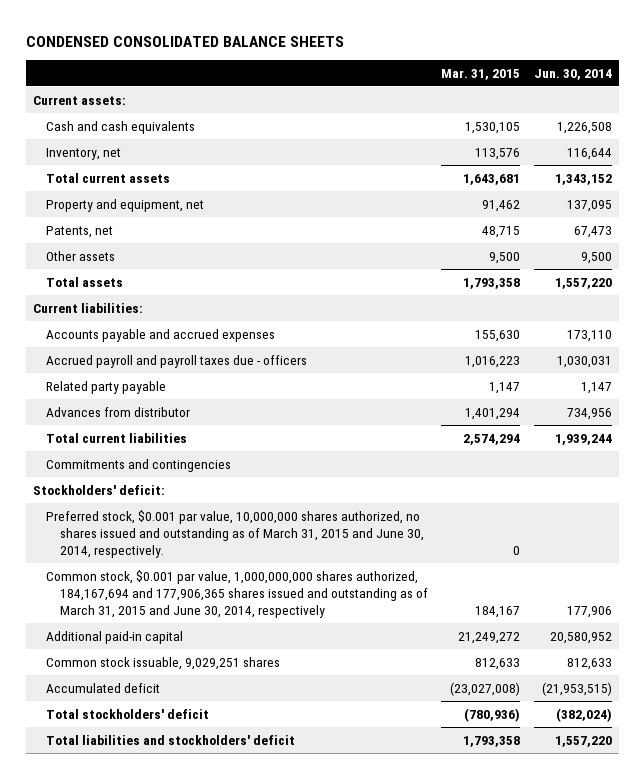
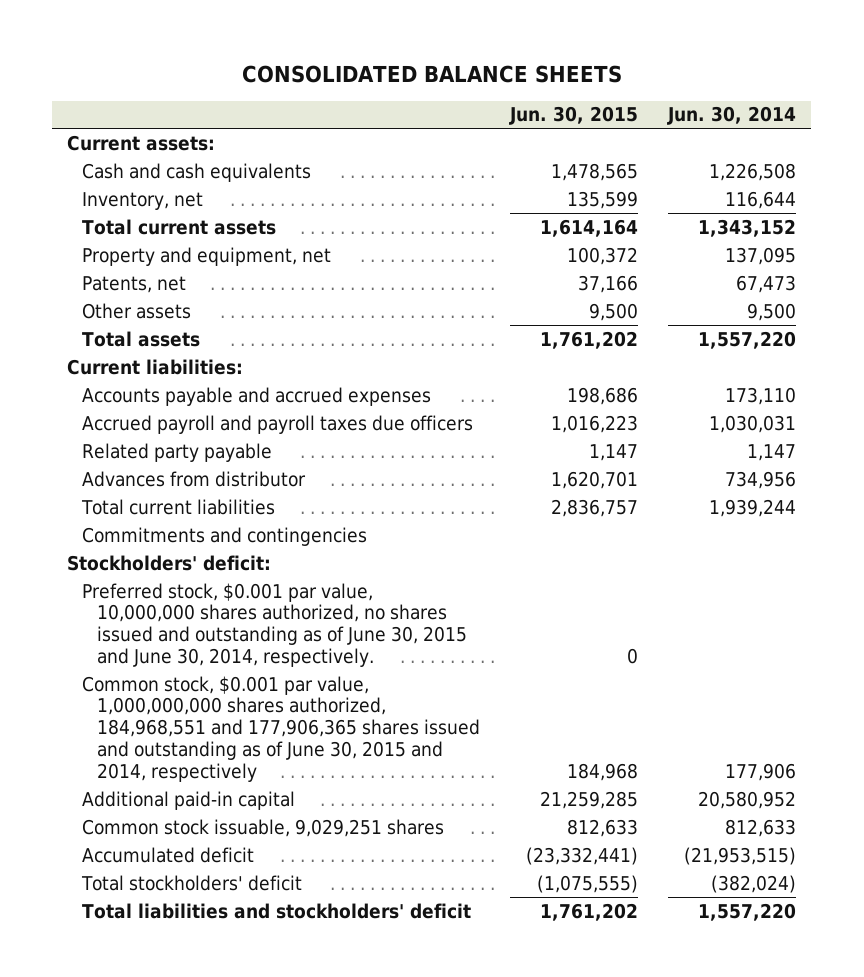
- CONDENSED CONSOLIDATED BALANCE SHEETS
+ CONSOLIDATED BALANCE SHEETS
- | Mar. 31, 2015 | Jun. 30, 2014
+ | Jun. 30, 2015 | Jun. 30, 2014
- Accrued payroll and payroll taxes due - officers | 1,016,223 | 1,030,031
+ Accrued payroll and payroll taxes due officers | 1,016,223 | 1,030,031
- Preferred stock, $0.001 par value, 10,000,000 shares authorized, no shares issued and outstanding as of March 31, 2015 and June 30, 2014, respectively. | 0 |
- Common stock, $0.001 par value, 1,000,000,000 shares authorized, 184,167,694 and 177,906,365 shares issued and outstanding as of March 31, 2015 and June 30, 2014, respectively | 184,167 | 177,906
+ Preferred stock, $0.001 par value, 10,000,000 shares authorized, no shares issued and outstanding as of June 30, 2015 and June 30, 2014, respectively. | 0 |
+ Common stock, $0.001 par value, 1,000,000,000 shares authorized, 184,968,551 and 177,906,365 shares issued and outstanding as of June 30, 2015 and 2014, respectively | 184,968 | 177,906

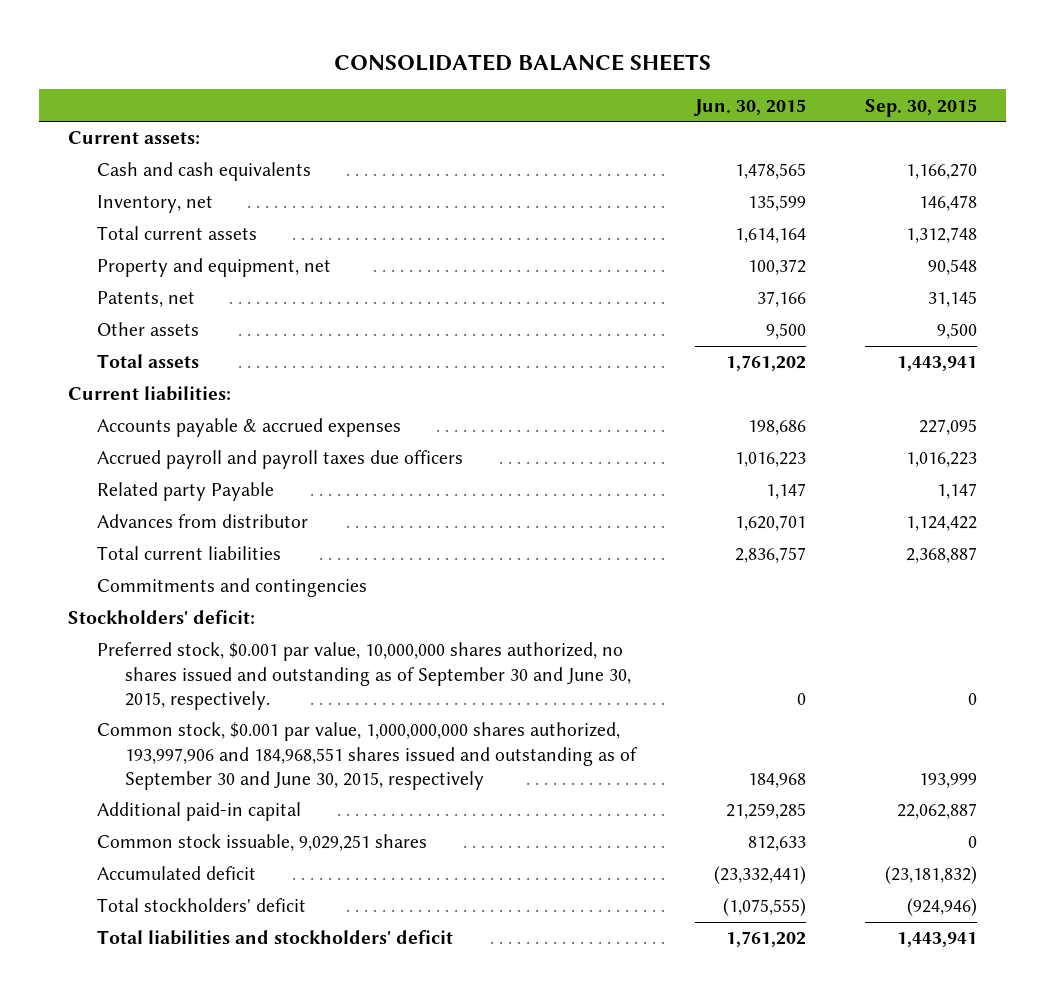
- | Jun. 30, 2015 | Jun. 30, 2014
+ | Jun. 30, 2015 | Sep. 30, 2015
- Accounts payable and accrued expenses | 198,686 | 173,110
+ Accounts payable & accrued expenses | 198,686 | 227,095
- Related party payable | 1,147 | 1,147
+ Related party Payable | 1,147 | 1,147
- Preferred stock, $0.001 par value, 10,000,000 shares authorized, no shares issued and outstanding as of June 30, 2015 and June 30, 2014, respectively. | 0 |
- Common stock, $0.001 par value, 1,000,000,000 shares authorized, 184,968,551 and 177,906,365 shares issued and outstanding as of June 30, 2015 and 2014, respectively | 184,968 | 177,906
+ Preferred stock, $0.001 par value, 10,000,000 shares authorized, no shares issued and outstanding as of September 30 and June 30, 2015, respectively. | 0 | 0
+ Common stock, $0.001 par value, 1,000,000,000 shares authorized, 193,997,906 and 184,968,551 shares issued and outstanding as of September 30 and June 30, 2015, respectively | 184,968 | 193,999

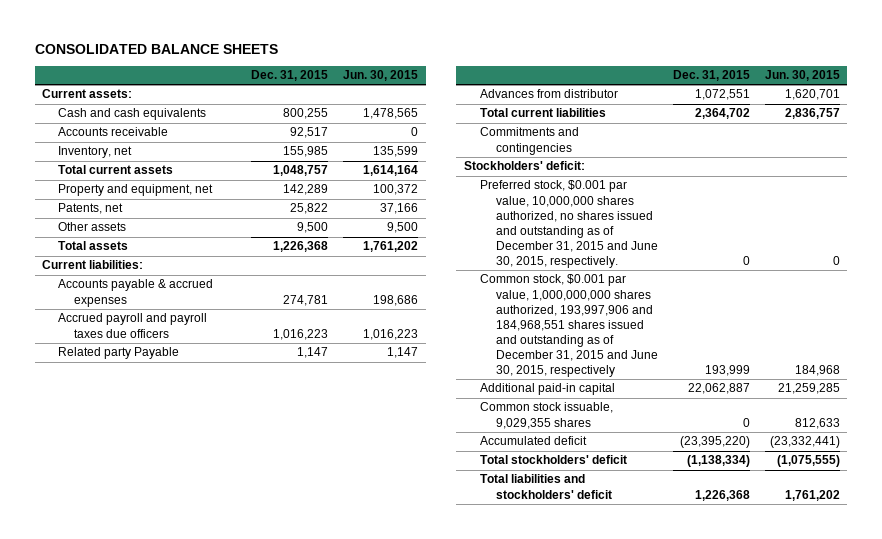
- | Jun. 30, 2015 | Sep. 30, 2015
+ | Dec. 31, 2015 | Jun. 30, 2015
+ Accounts receivable | 92,517 | 0
- Preferred stock, $0.001 par value, 10,000,000 shares authorized, no shares issued and outstanding as of September 30 and June 30, 2015, respectively. | 0 | 0
- Common stock, $0.001 par value, 1,000,000,000 shares authorized, 193,997,906 and 184,968,551 shares issued and outstanding as of September 30 and June 30, 2015, respectively | 184,968 | 193,999
+ Preferred stock, $0.001 par value, 10,000,000 shares authorized, no shares issued and outstanding as of December 31, 2015 and June 30, 2015, respectively. | 0 | 0
+ Common stock, $0.001 par value, 1,000,000,000 shares authorized, 193,997,906 and 184,968,551 shares issued and outstanding as of December 31, 2015 and June 30, 2015, respectively | 193,999 | 184,968
- Common stock issuable, 9,029,251 shares | 812,633 | 0
+ Common stock issuable, 9,029,355 shares | 0 | 812,633

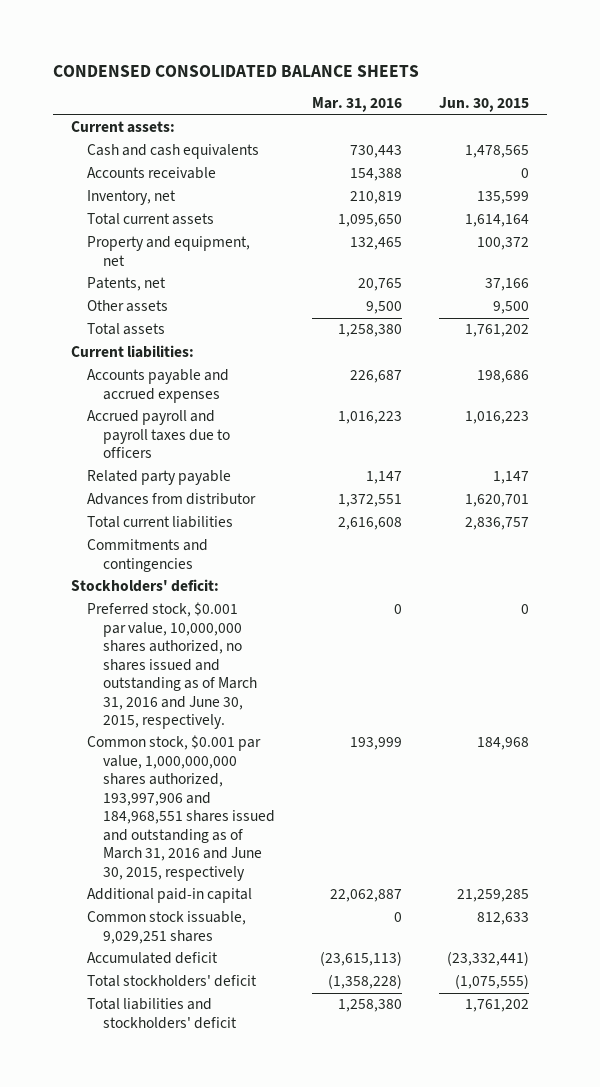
- CONSOLIDATED BALANCE SHEETS
+ CONDENSED CONSOLIDATED BALANCE SHEETS
- | Dec. 31, 2015 | Jun. 30, 2015
+ | Mar. 31, 2016 | Jun. 30, 2015
- Accounts payable & accrued expenses | 274,781 | 198,686
- Accrued payroll and payroll taxes due officers | 1,016,223 | 1,016,223
- Related party Payable | 1,147 | 1,147
+ Accounts payable and accrued expenses | 226,687 | 198,686
+ Accrued payroll and payroll taxes due to officers | 1,016,223 | 1,016,223
+ Related party payable | 1,147 | 1,147
- Preferred stock, $0.001 par value, 10,000,000 shares authorized, no shares issued and outstanding as of December 31, 2015 and June 30, 2015, respectively. | 0 | 0
- Common stock, $0.001 par value, 1,000,000,000 shares authorized, 193,997,906 and 184,968,551 shares issued and outstanding as of December 31, 2015 and June 30, 2015, respectively | 193,999 | 184,968
+ Preferred stock, $0.001 par value, 10,000,000 shares authorized, no shares issued and outstanding as of March 31, 2016 and June 30, 2015, respectively. | 0 | 0
+ Common stock, $0.001 par value, 1,000,000,000 shares authorized, 193,997,906 and 184,968,551 shares issued and outstanding as of March 31, 2016 and June 30, 2015, respectively | 193,999 | 184,968
- Common stock issuable, 9,029,355 shares | 0 | 812,633
+ Common stock issuable, 9,029,251 shares | 0 | 812,633

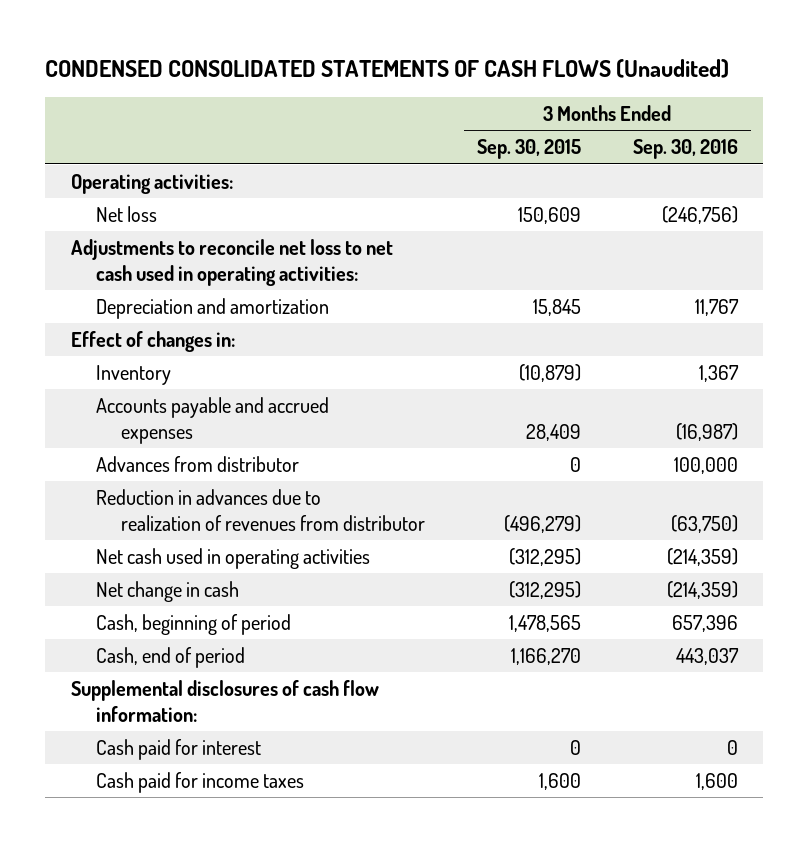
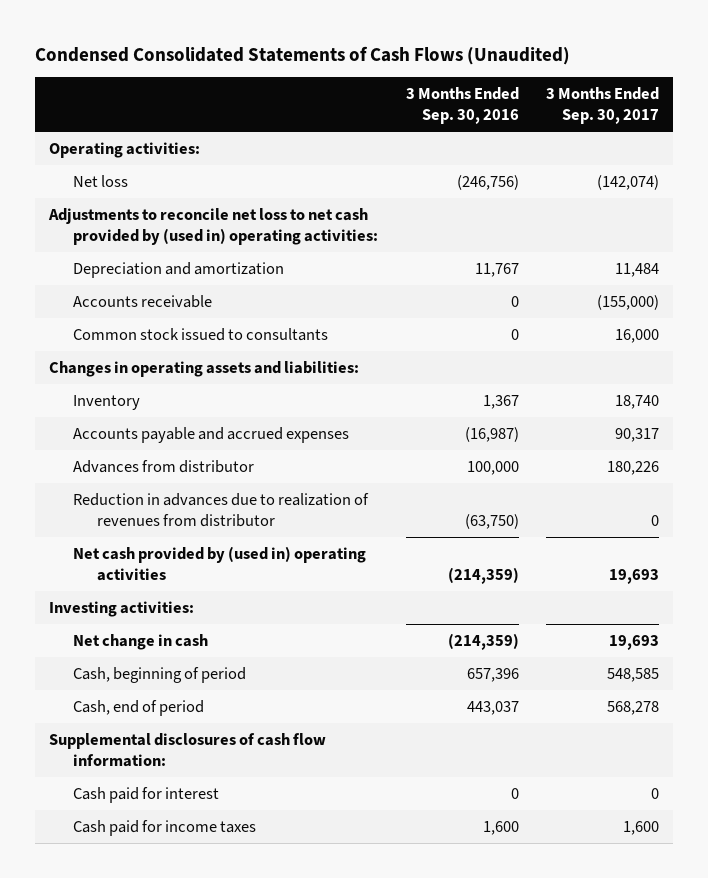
- CONDENSED CONSOLIDATED STATEMENTS OF CASH FLOWS (Unaudited)
+ Condensed Consolidated Statements of Cash Flows (Unaudited)
- | 3 Months Ended Sep. 30, 2015 | 3 Months Ended Sep. 30, 2016
+ | 3 Months Ended Sep. 30, 2016 | 3 Months Ended Sep. 30, 2017
- Adjustments to reconcile net loss to net cash used in operating activities:
+ Adjustments to reconcile net loss to net cash provided by (used in) operating activities:
- Effect of changes in:
+ Accounts receivable | 0 | (155,000)
+ Common stock issued to consultants | 0 | 16,000
+ Changes in operating assets and liabilities:
- Net cash used in operating activities | (312,295) | (214,359)
+ Net cash provided by (used in) operating activities | (214,359) | 19,693
+ Investing activities:

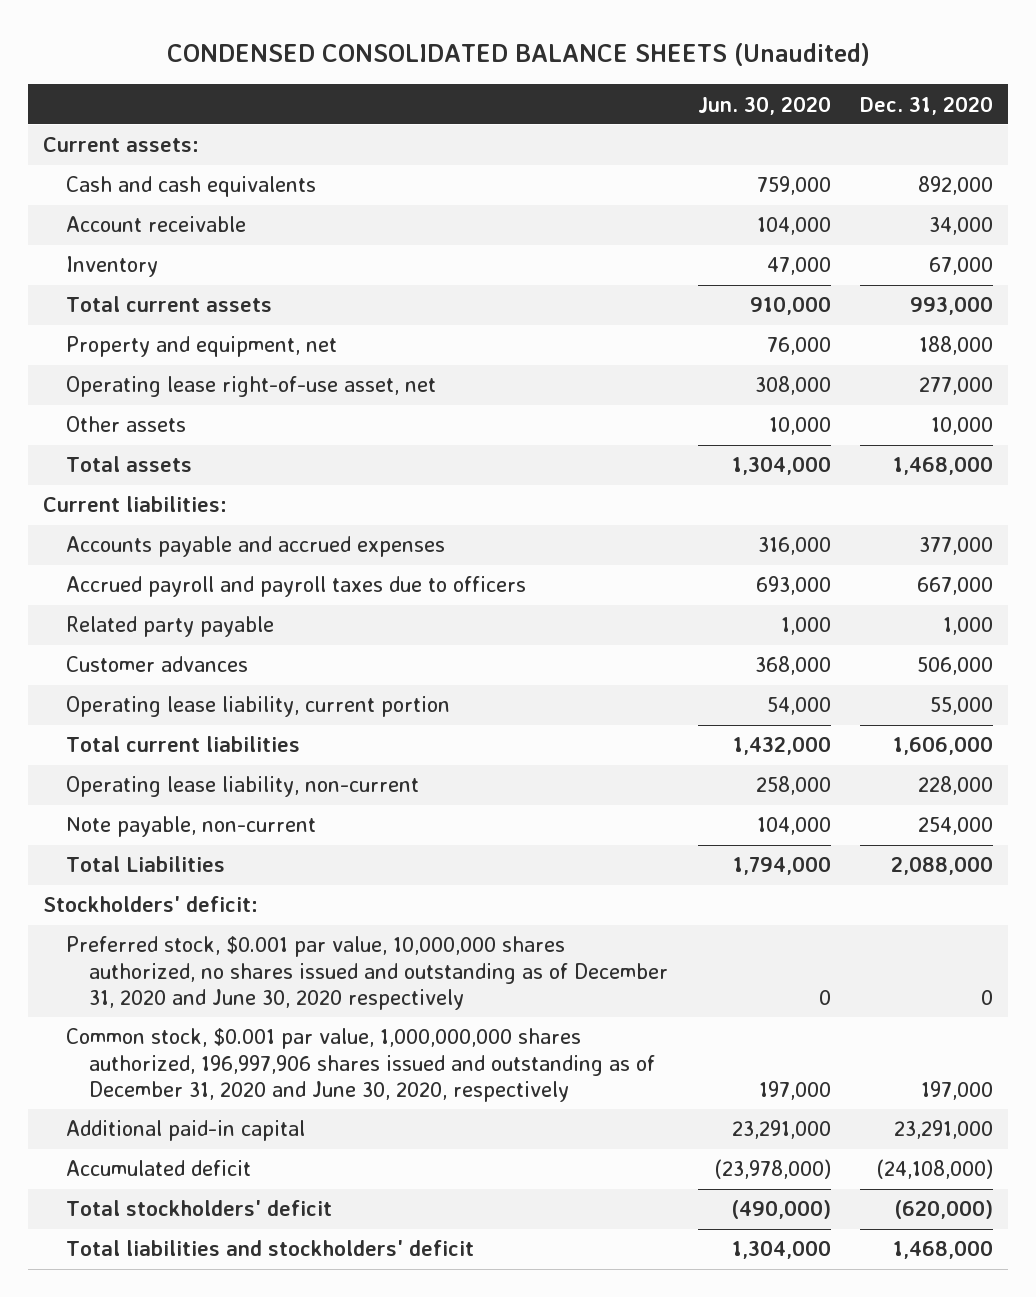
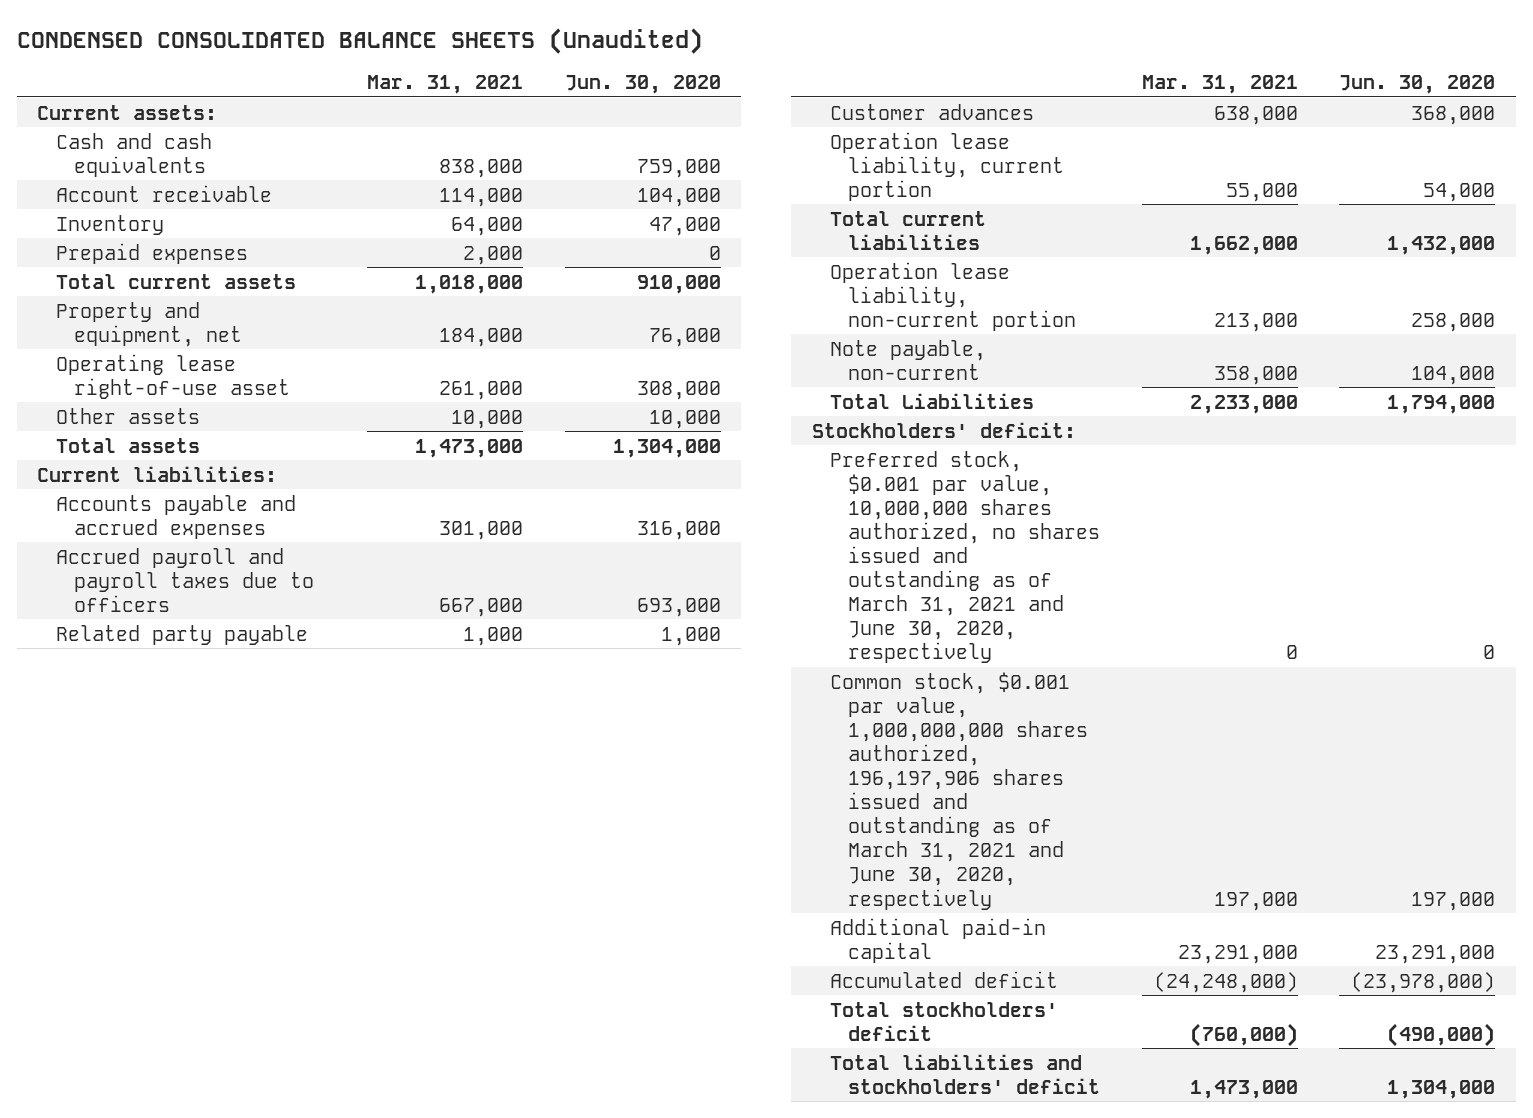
- | Jun. 30, 2020 | Dec. 31, 2020
+ | Mar. 31, 2021 | Jun. 30, 2020
+ Prepaid expenses | 2,000 | 0
- Operating lease right-of-use asset, net | 308,000 | 277,000
+ Operating lease right-of-use asset | 261,000 | 308,000
- Operating lease liability, current portion | 54,000 | 55,000
+ Operation lease liability, current portion | 55,000 | 54,000
- Operating lease liability, non-current | 258,000 | 228,000
+ Operation lease liability, non-current portion | 213,000 | 258,000
- Preferred stock, $0.001 par value, 10,000,000 shares authorized, no shares issued and outstanding as of December 31, 2020 and June 30, 2020 respectively | 0 | 0
- Common stock, $0.001 par value, 1,000,000,000 shares authorized, 196,997,906 shares issued and outstanding as of December 31, 2020 and June 30, 2020, respectively | 197,000 | 197,000
+ Preferred stock, $0.001 par value, 10,000,000 shares authorized, no shares issued and outstanding as of March 31, 2021 and June 30, 2020, respectively | 0 | 0
+ Common stock, $0.001 par value, 1,000,000,000 shares authorized, 196,197,906 shares issued and outstanding as of March 31, 2021 and June 30, 2020, respectively | 197,000 | 197,000

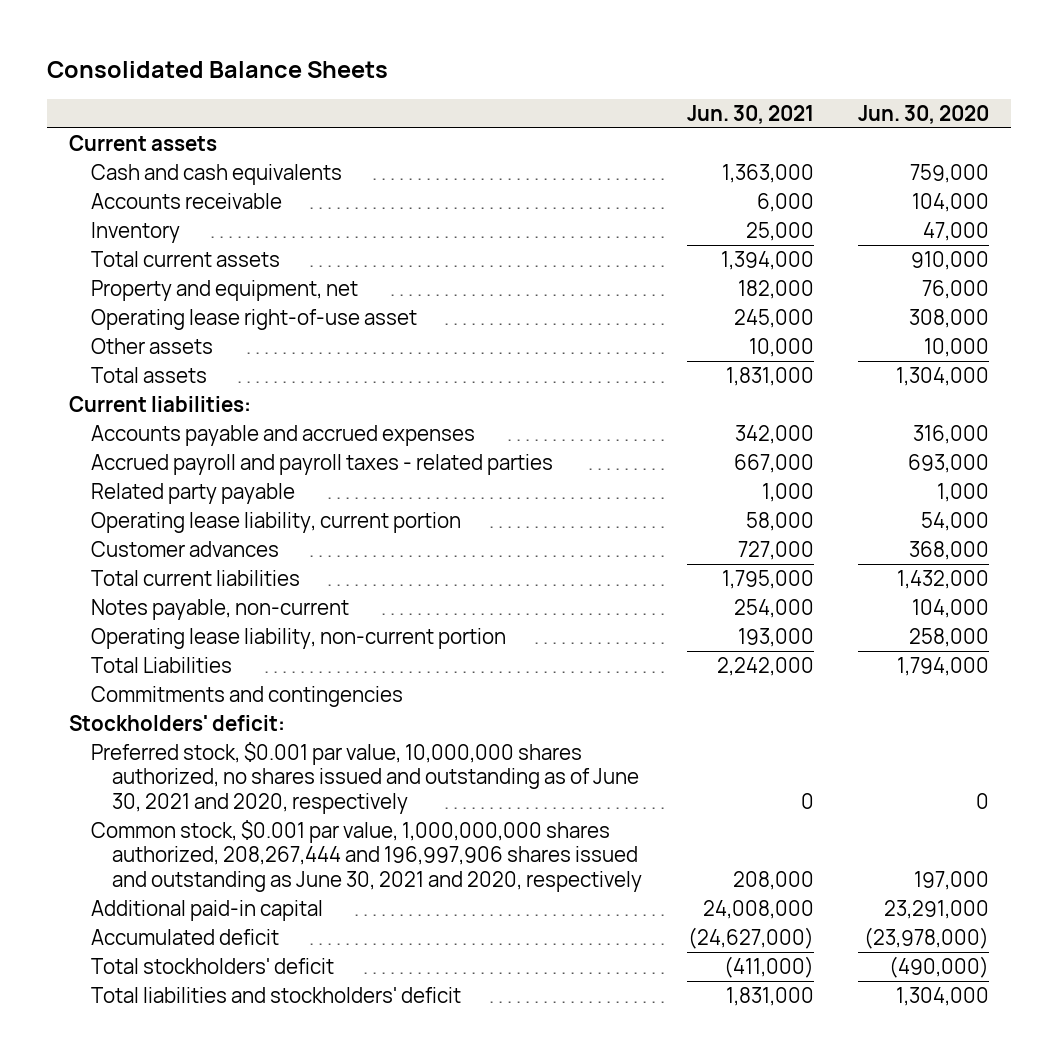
- CONDENSED CONSOLIDATED BALANCE SHEETS (Unaudited)
+ Consolidated Balance Sheets
- | Mar. 31, 2021 | Jun. 30, 2020
+ | Jun. 30, 2021 | Jun. 30, 2020
- Current assets:
+ Current assets
- Account receivable | 114,000 | 104,000
+ Accounts receivable | 6,000 | 104,000
- Prepaid expenses | 2,000 | 0
- Accrued payroll and payroll taxes due to officers | 667,000 | 693,000
+ Accrued payroll and payroll taxes - related parties | 667,000 | 693,000
+ Operating lease liability, current portion | 58,000 | 54,000
- Operation lease liability, current portion | 55,000 | 54,000
- Operation lease liability, non-current portion | 213,000 | 258,000
- Note payable, non-current | 358,000 | 104,000
+ Notes payable, non-current | 254,000 | 104,000
+ Operating lease liability, non-current portion | 193,000 | 258,000
+ Commitments and contingencies
- Preferred stock, $0.001 par value, 10,000,000 shares authorized, no shares issued and outstanding as of March 31, 2021 and June 30, 2020, respectively | 0 | 0
- Common stock, $0.001 par value, 1,000,000,000 shares authorized, 196,197,906 shares issued and outstanding as of March 31, 2021 and June 30, 2020, respectively | 197,000 | 197,000
+ Preferred stock, $0.001 par value, 10,000,000 shares authorized, no shares issued and outstanding as of June 30, 2021 and 2020, respectively | 0 | 0
+ Common stock, $0.001 par value, 1,000,000,000 shares authorized, 208,267,444 and 196,997,906 shares issued and outstanding as June 30, 2021 and 2020, respectively | 208,000 | 197,000

